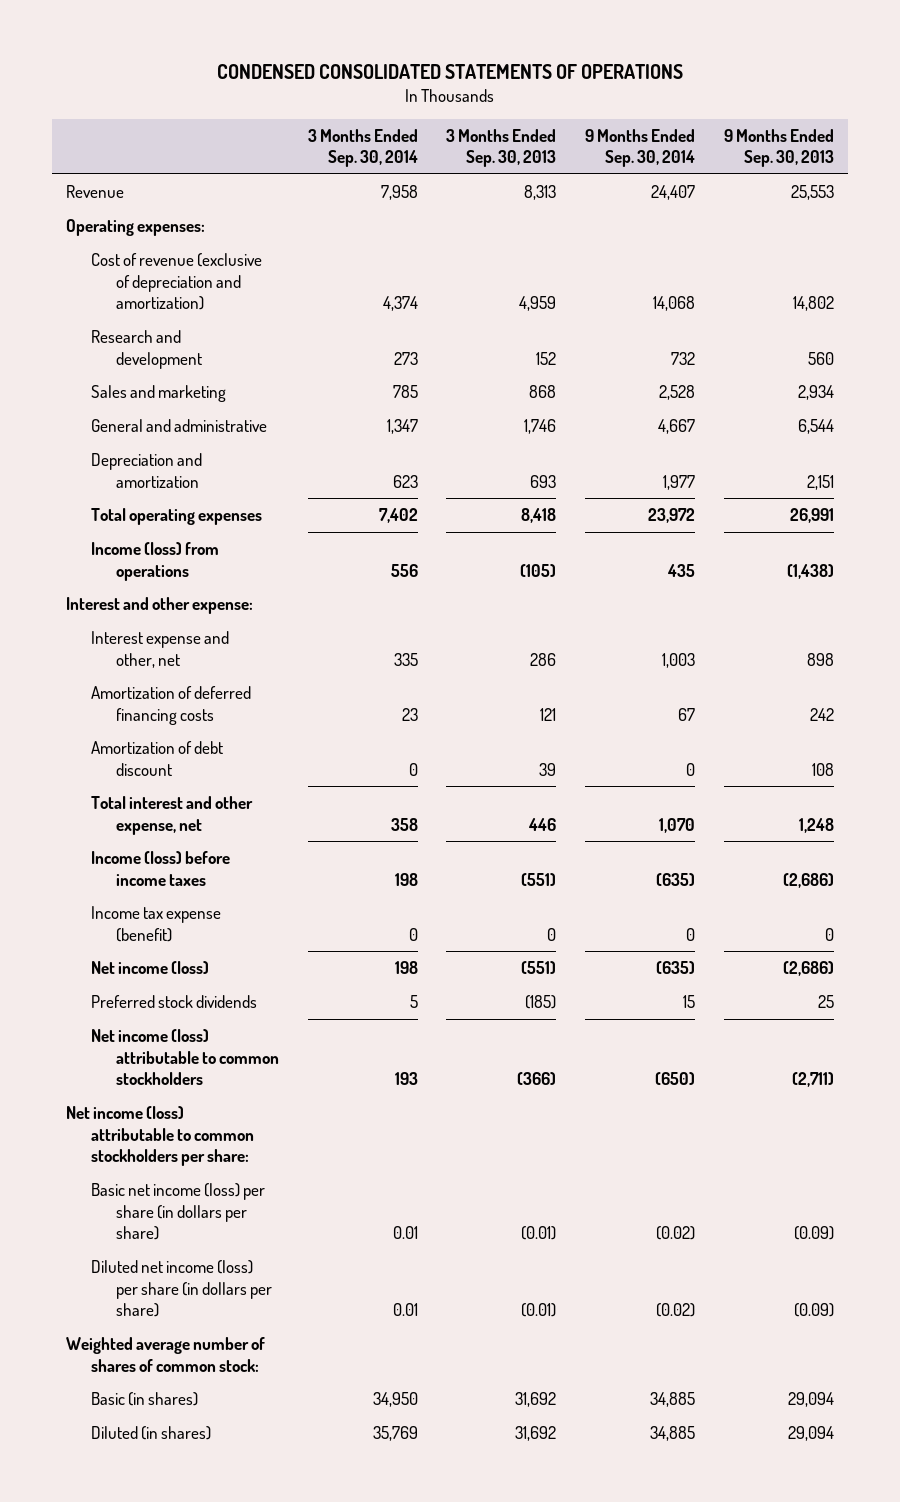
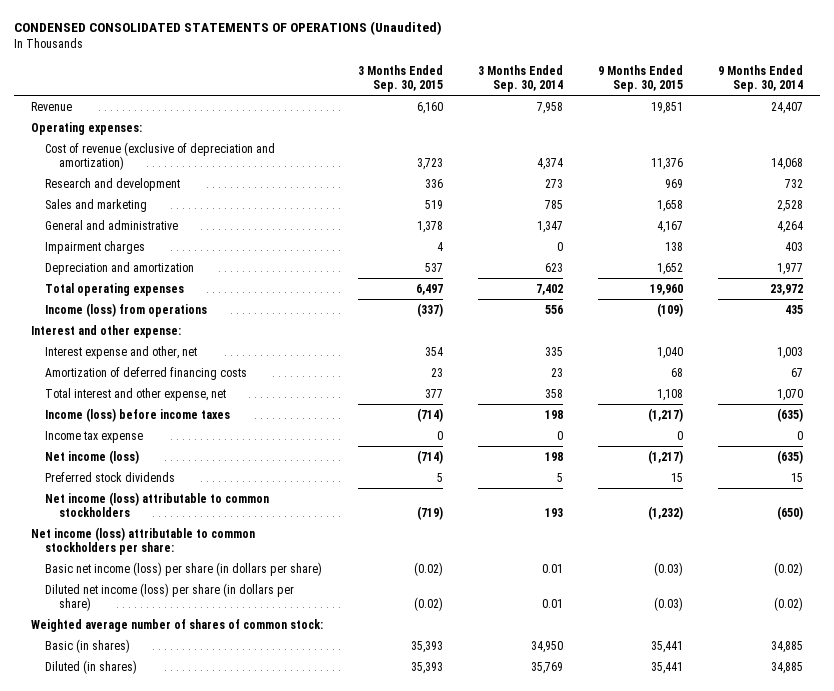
- CONDENSED CONSOLIDATED STATEMENTS OF OPERATIONS
+ CONDENSED CONSOLIDATED STATEMENTS OF OPERATIONS (Unaudited)
- | 3 Months Ended Sep. 30, 2014 | 3 Months Ended Sep. 30, 2013 | 9 Months Ended Sep. 30, 2014 | 9 Months Ended Sep. 30, 2013
+ | 3 Months Ended Sep. 30, 2015 | 3 Months Ended Sep. 30, 2014 | 9 Months Ended Sep. 30, 2015 | 9 Months Ended Sep. 30, 2014
- General and administrative | 1,347 | 1,746 | 4,667 | 6,544
+ General and administrative | 1,378 | 1,347 | 4,167 | 4,264
+ Impairment charges | 4 | 0 | 138 | 403
- Amortization of debt discount | 0 | 39 | 0 | 108
- Income tax expense (benefit) | 0 | 0 | 0 | 0
+ Income tax expense | 0 | 0 | 0 | 0

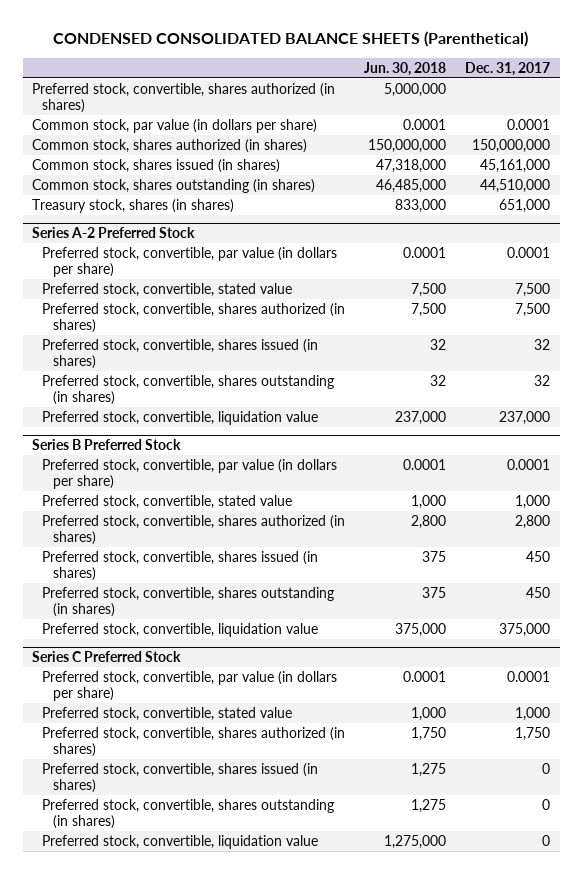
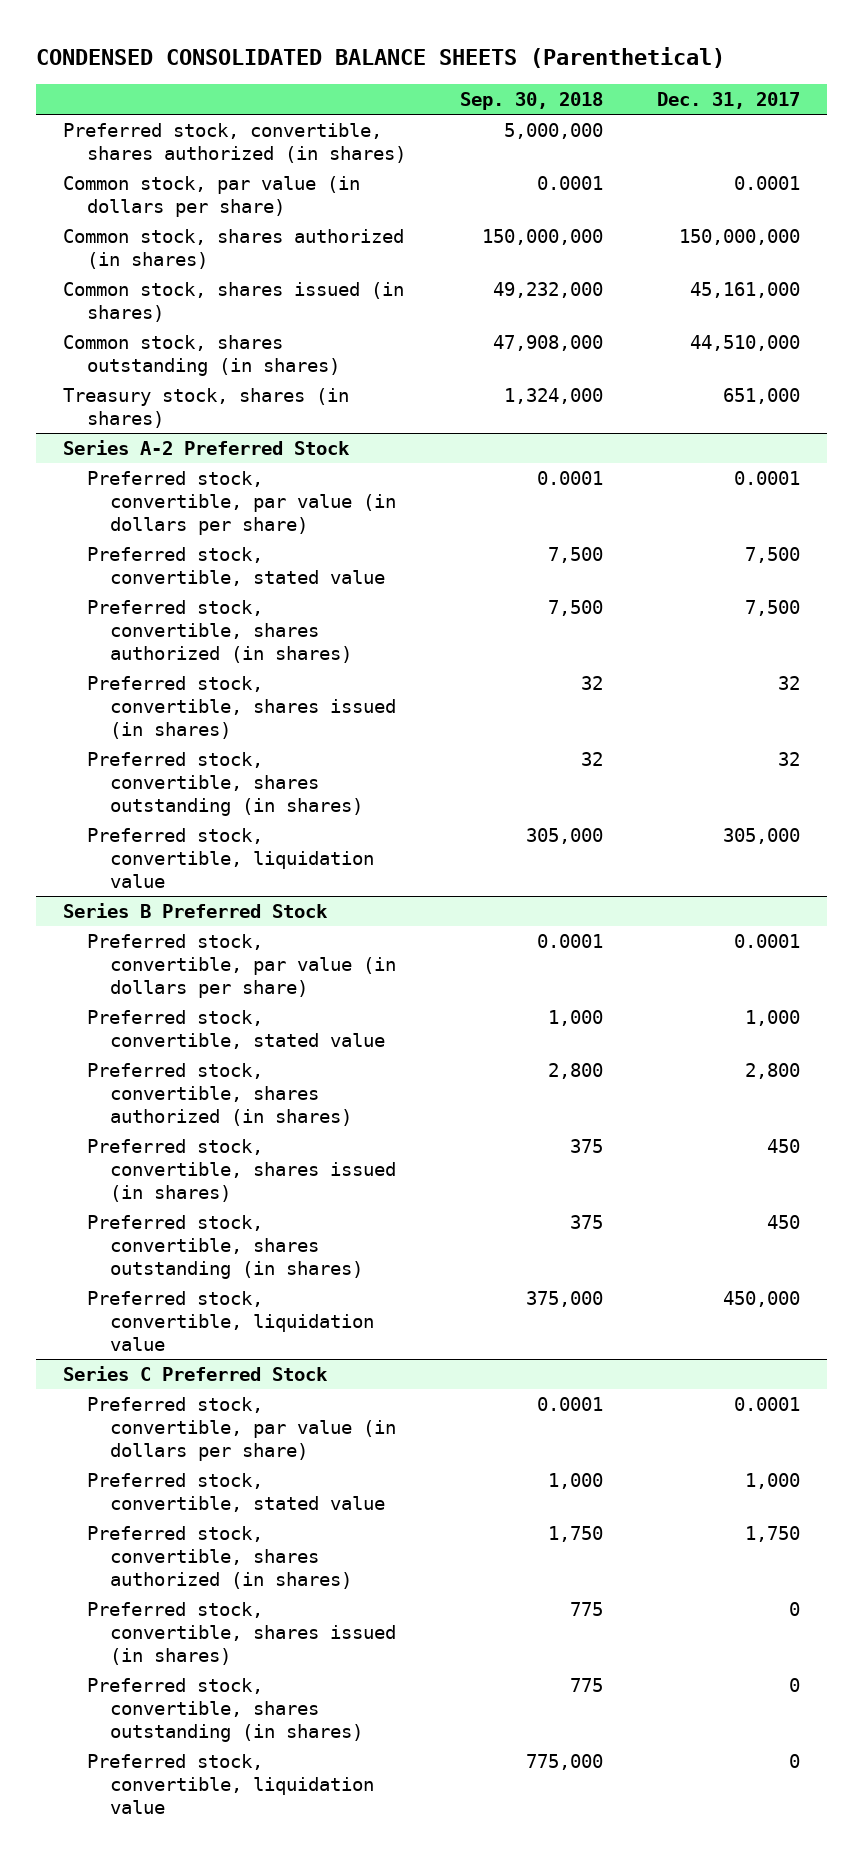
- | Jun. 30, 2018 | Dec. 31, 2017
+ | Sep. 30, 2018 | Dec. 31, 2017
@ Series A-2 Preferred Stock
- Preferred stock, convertible, liquidation value | 237,000 | 237,000
+ Preferred stock, convertible, liquidation value | 305,000 | 305,000
@ Series B Preferred Stock
- Preferred stock, convertible, liquidation value | 375,000 | 375,000
+ Preferred stock, convertible, liquidation value | 375,000 | 450,000

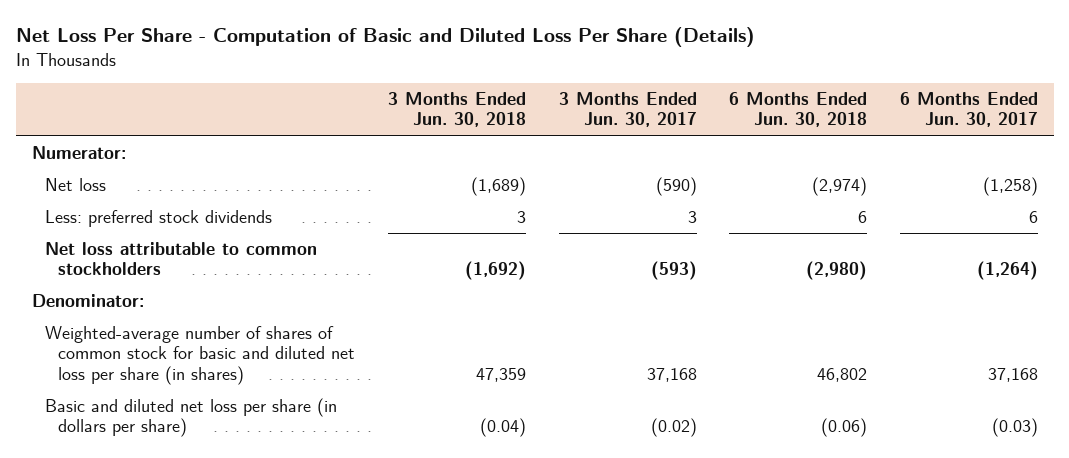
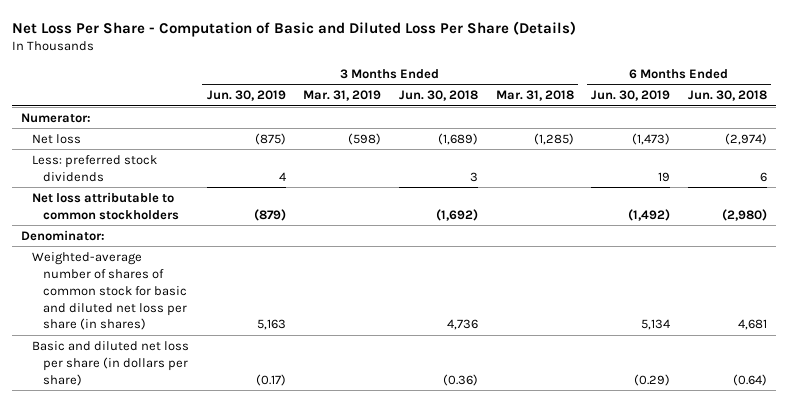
- | 3 Months Ended Jun. 30, 2018 | 3 Months Ended Jun. 30, 2017 | 6 Months Ended Jun. 30, 2018 | 6 Months Ended Jun. 30, 2017
+ | 3 Months Ended Jun. 30, 2019 | 3 Months Ended Mar. 31, 2019 | 3 Months Ended Jun. 30, 2018 | 3 Months Ended Mar. 31, 2018 | 6 Months Ended Jun. 30, 2019 | 6 Months Ended Jun. 30, 2018
- Weighted-average number of shares of common stock for basic and diluted net loss per share (in shares) | 47,359 | 37,168 | 46,802 | 37,168
- Basic and diluted net loss per share (in dollars per share) | (0.04) | (0.02) | (0.06) | (0.03)
+ Weighted-average number of shares of common stock for basic and diluted net loss per share (in shares) | 5,163 | | 4,736 | | 5,134 | 4,681
+ Basic and diluted net loss per share (in dollars per share) | (0.17) | | (0.36) | | (0.29) | (0.64)

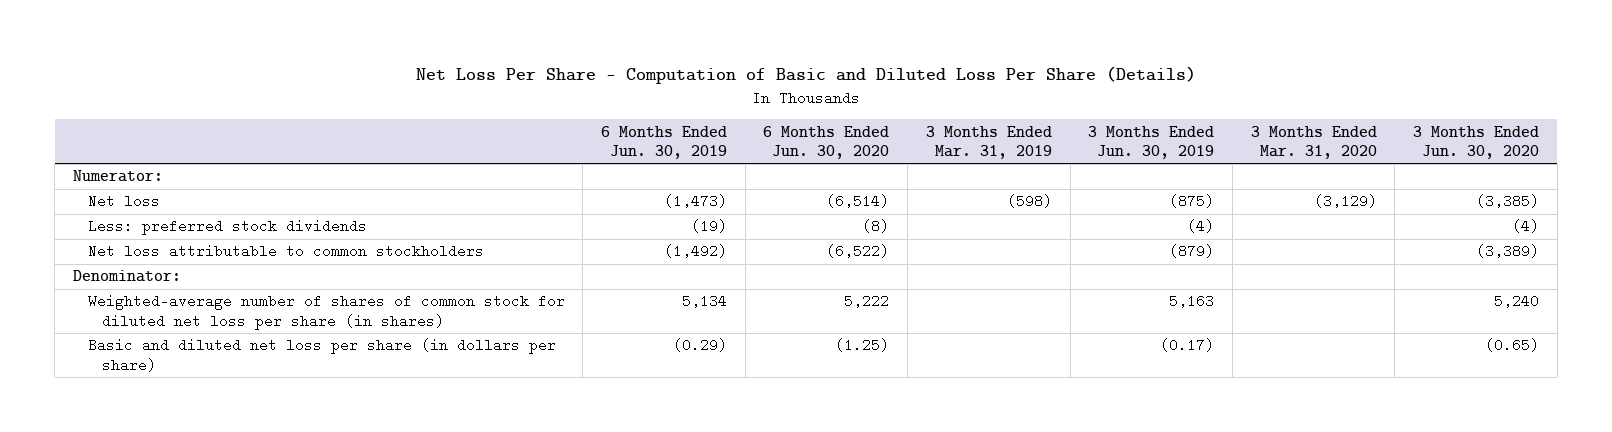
- | 3 Months Ended Jun. 30, 2019 | 3 Months Ended Mar. 31, 2019 | 3 Months Ended Jun. 30, 2018 | 3 Months Ended Mar. 31, 2018 | 6 Months Ended Jun. 30, 2019 | 6 Months Ended Jun. 30, 2018
+ | 6 Months Ended Jun. 30, 2019 | 6 Months Ended Jun. 30, 2020 | 3 Months Ended Mar. 31, 2019 | 3 Months Ended Jun. 30, 2019 | 3 Months Ended Mar. 31, 2020 | 3 Months Ended Jun. 30, 2020
- Less: preferred stock dividends | 4 | | 3 | | 19 | 6
+ Less: preferred stock dividends | (19) | (8) | | (4) | | (4)
- Weighted-average number of shares of common stock for basic and diluted net loss per share (in shares) | 5,163 | | 4,736 | | 5,134 | 4,681
+ Weighted-average number of shares of common stock for diluted net loss per share (in shares) | 5,134 | 5,222 | | 5,163 | | 5,240

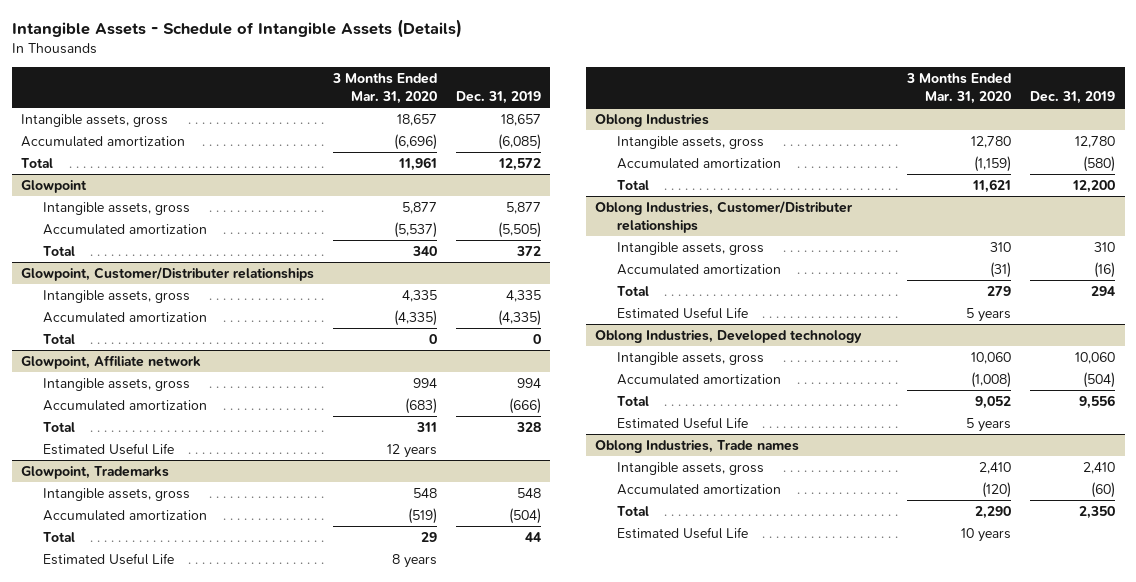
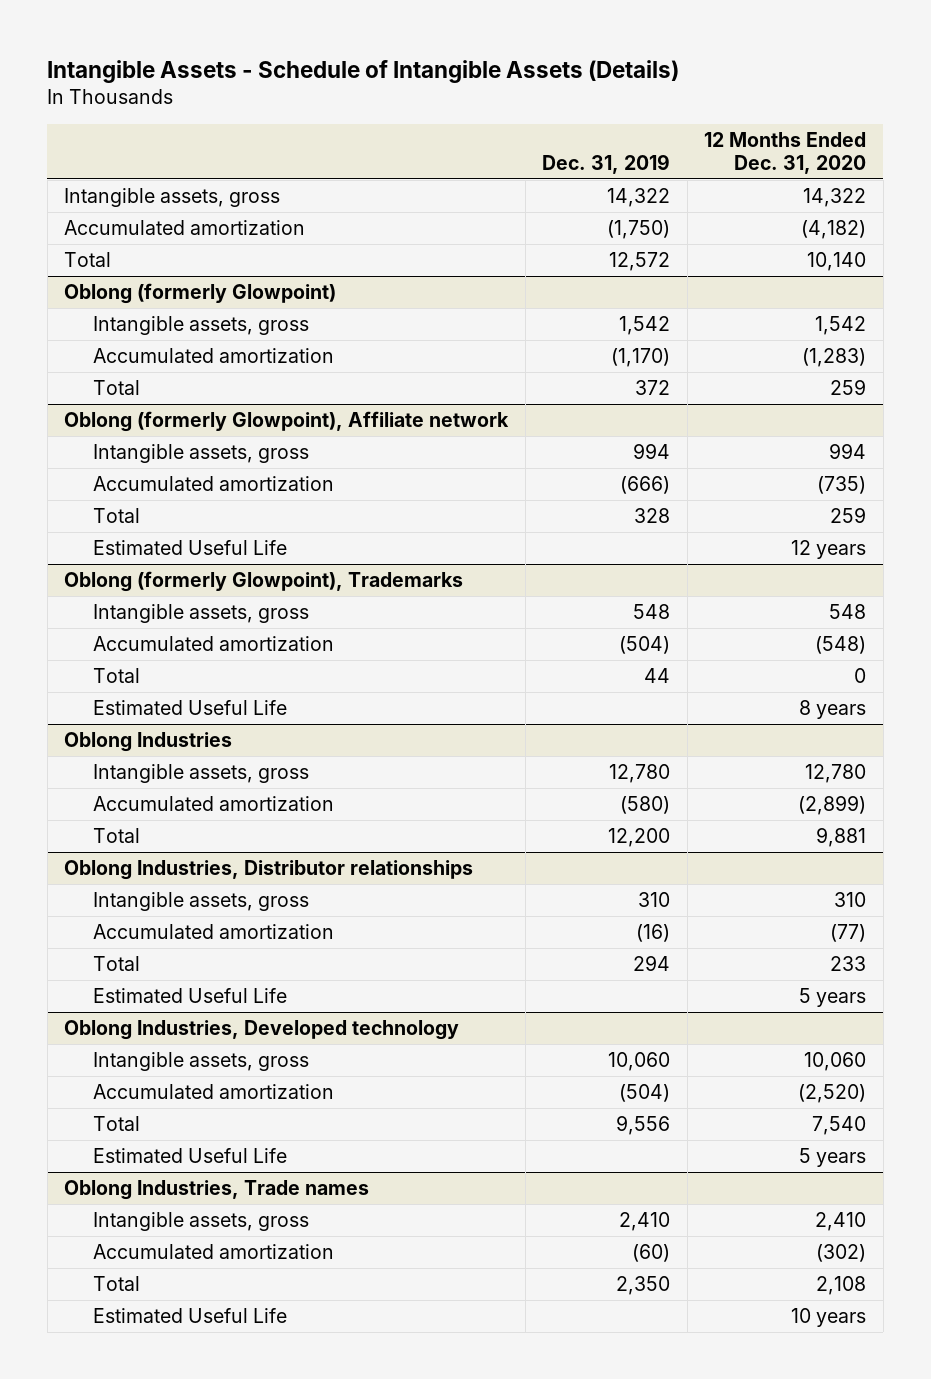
- | 3 Months Ended Mar. 31, 2020 | Dec. 31, 2019
+ | Dec. 31, 2019 | 12 Months Ended Dec. 31, 2020
- Intangible assets, gross | 18,657 | 18,657
- Accumulated amortization | (6,696) | (6,085)
+ Intangible assets, gross | 14,322 | 14,322
+ Accumulated amortization | (1,750) | (4,182)
- Glowpoint
- Intangible assets, gross | 5,877 | 5,877
- Accumulated amortization | (5,537) | (5,505)
+ Oblong (formerly Glowpoint)
+ Intangible assets, gross | 1,542 | 1,542
+ Accumulated amortization | (1,170) | (1,283)
- Glowpoint, Customer/Distributer relationships
- Intangible assets, gross | 4,335 | 4,335
- Accumulated amortization | (4,335) | (4,335)
- Total | 0 | 0
- Glowpoint, Affiliate network
+ Oblong (formerly Glowpoint), Affiliate network
- Glowpoint, Trademarks
+ Oblong (formerly Glowpoint), Trademarks
- Oblong Industries, Customer/Distributer relationships
+ Oblong Industries, Distributor relationships

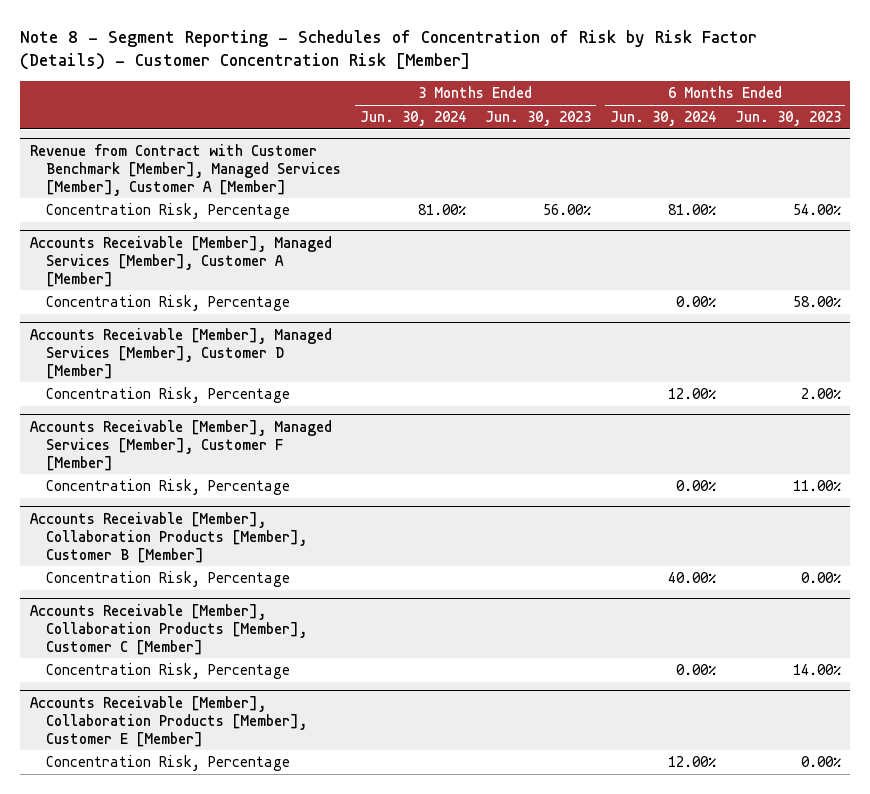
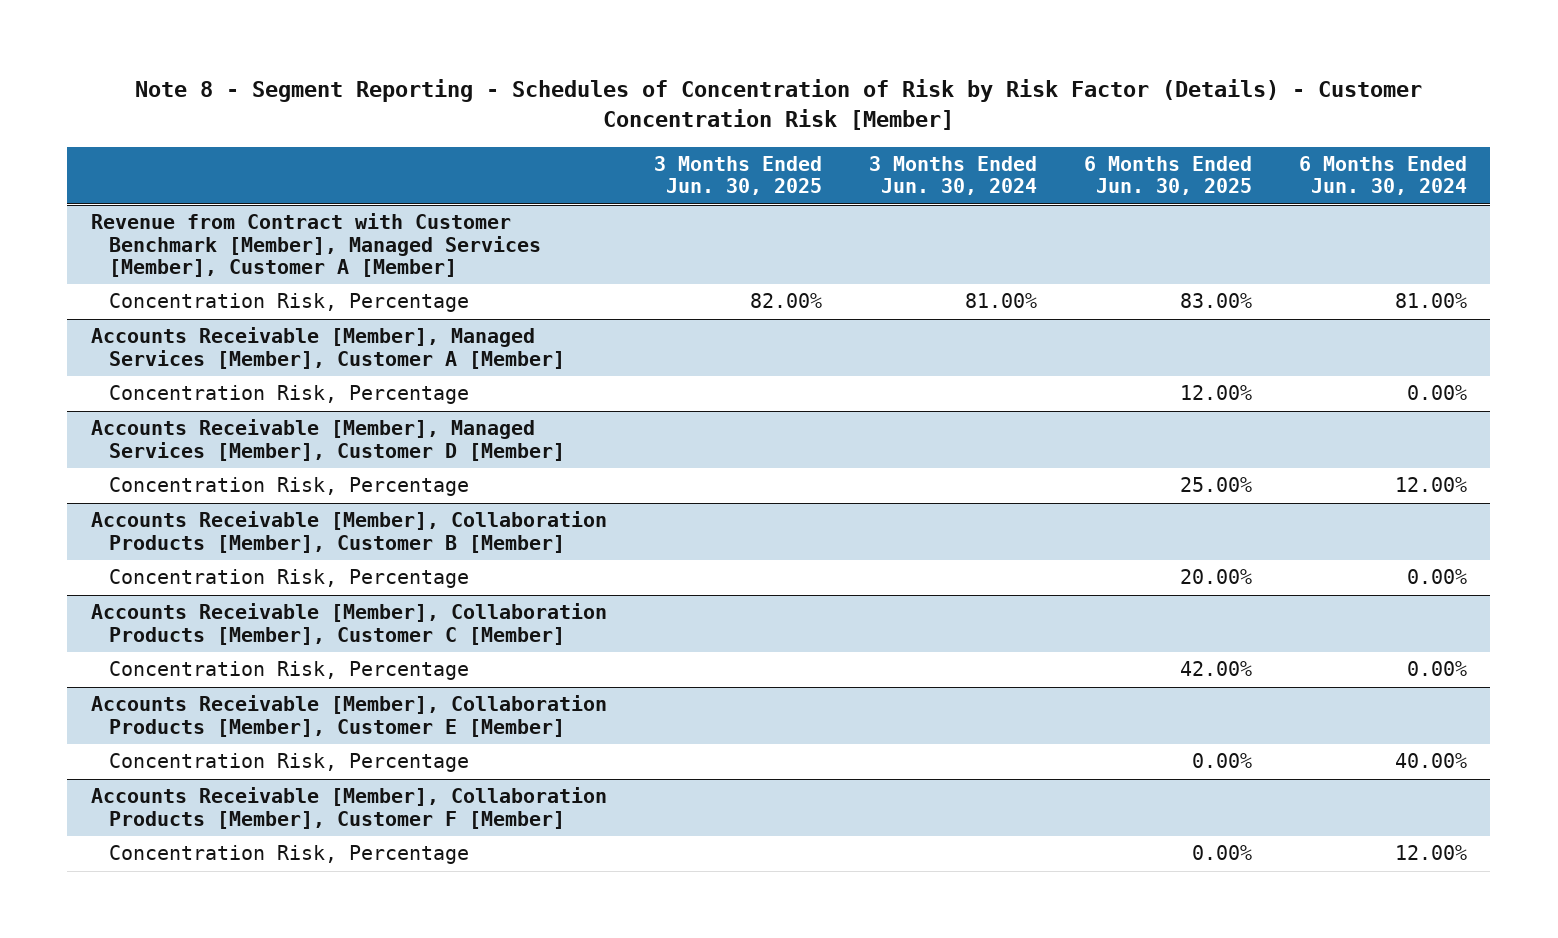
- | 3 Months Ended Jun. 30, 2024 | 3 Months Ended Jun. 30, 2023 | 6 Months Ended Jun. 30, 2024 | 6 Months Ended Jun. 30, 2023
+ | 3 Months Ended Jun. 30, 2025 | 3 Months Ended Jun. 30, 2024 | 6 Months Ended Jun. 30, 2025 | 6 Months Ended Jun. 30, 2024
- Accounts Receivable [Member], Managed Services [Member], Customer F [Member]
- Concentration Risk, Percentage | | | 0.00% | 11.00%
@ Accounts Receivable [Member], Collaboration Products [Member], Customer B [Member]
- Concentration Risk, Percentage | | | 40.00% | 0.00%
+ Concentration Risk, Percentage | | | 20.00% | 0.00%
@ Accounts Receivable [Member], Collaboration Products [Member], Customer E [Member]
+ Concentration Risk, Percentage | | | 0.00% | 40.00%
+ Accounts Receivable [Member], Collaboration Products [Member], Customer F [Member]

